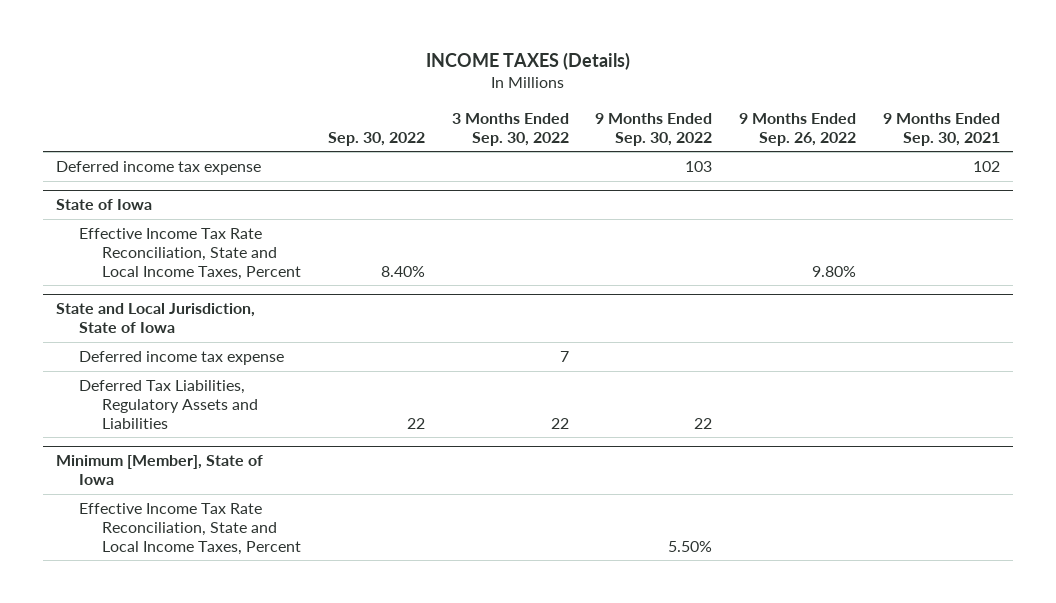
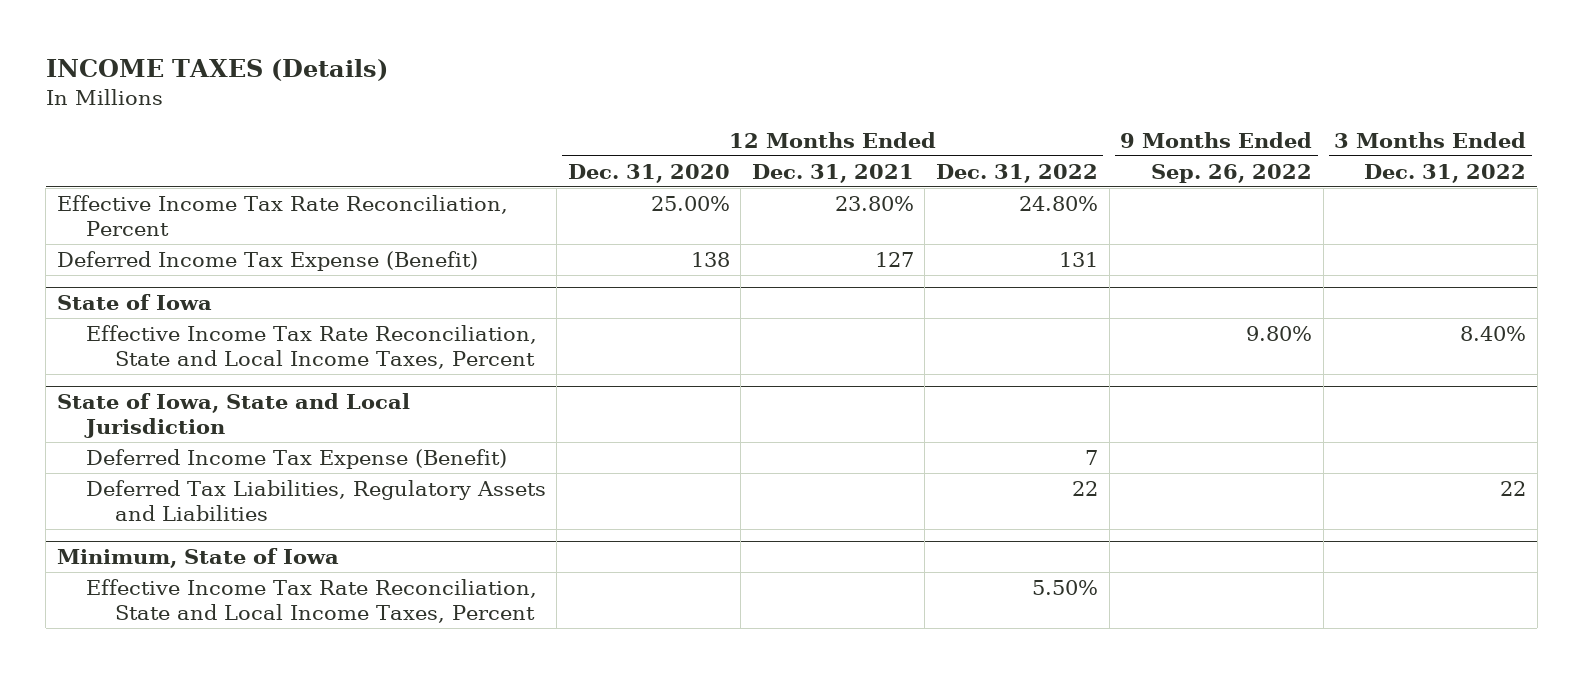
- | Sep. 30, 2022 | 3 Months Ended Sep. 30, 2022 | 9 Months Ended Sep. 30, 2022 | 9 Months Ended Sep. 26, 2022 | 9 Months Ended Sep. 30, 2021
+ | 12 Months Ended Dec. 31, 2020 | 12 Months Ended Dec. 31, 2021 | 12 Months Ended Dec. 31, 2022 | 9 Months Ended Sep. 26, 2022 | 3 Months Ended Dec. 31, 2022
- Deferred income tax expense | | | 103 | | 102
+ Effective Income Tax Rate Reconciliation, Percent | 25.00% | 23.80% | 24.80% | |
+ Deferred Income Tax Expense (Benefit) | 138 | 127 | 131 | |
- State and Local Jurisdiction, State of Iowa
- Deferred income tax expense | | 7 | | |
+ State of Iowa, State and Local Jurisdiction
+ Deferred Income Tax Expense (Benefit) | | | 7 | |
- Minimum [Member], State of Iowa
+ Minimum, State of Iowa

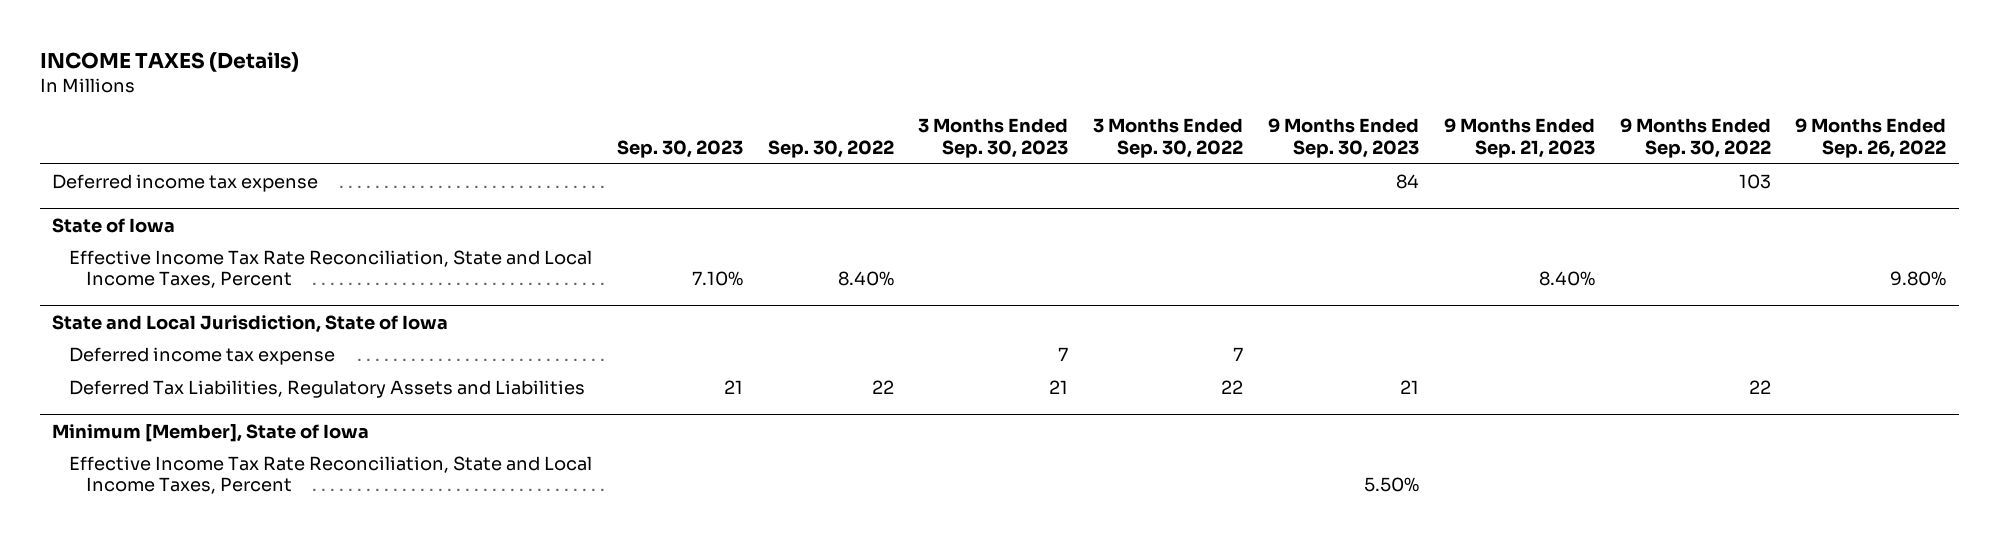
- | 12 Months Ended Dec. 31, 2020 | 12 Months Ended Dec. 31, 2021 | 12 Months Ended Dec. 31, 2022 | 9 Months Ended Sep. 26, 2022 | 3 Months Ended Dec. 31, 2022
+ | Sep. 30, 2023 | Sep. 30, 2022 | 3 Months Ended Sep. 30, 2023 | 3 Months Ended Sep. 30, 2022 | 9 Months Ended Sep. 30, 2023 | 9 Months Ended Sep. 21, 2023 | 9 Months Ended Sep. 30, 2022 | 9 Months Ended Sep. 26, 2022
- Effective Income Tax Rate Reconciliation, Percent | 25.00% | 23.80% | 24.80% | |
- Deferred Income Tax Expense (Benefit) | 138 | 127 | 131 | |
+ Deferred income tax expense | | | | | 84 | | 103 |
- State of Iowa, State and Local Jurisdiction
- Deferred Income Tax Expense (Benefit) | | | 7 | |
+ State and Local Jurisdiction, State of Iowa
+ Deferred income tax expense | | | 7 | 7 | | | |
- Minimum, State of Iowa
+ Minimum [Member], State of Iowa

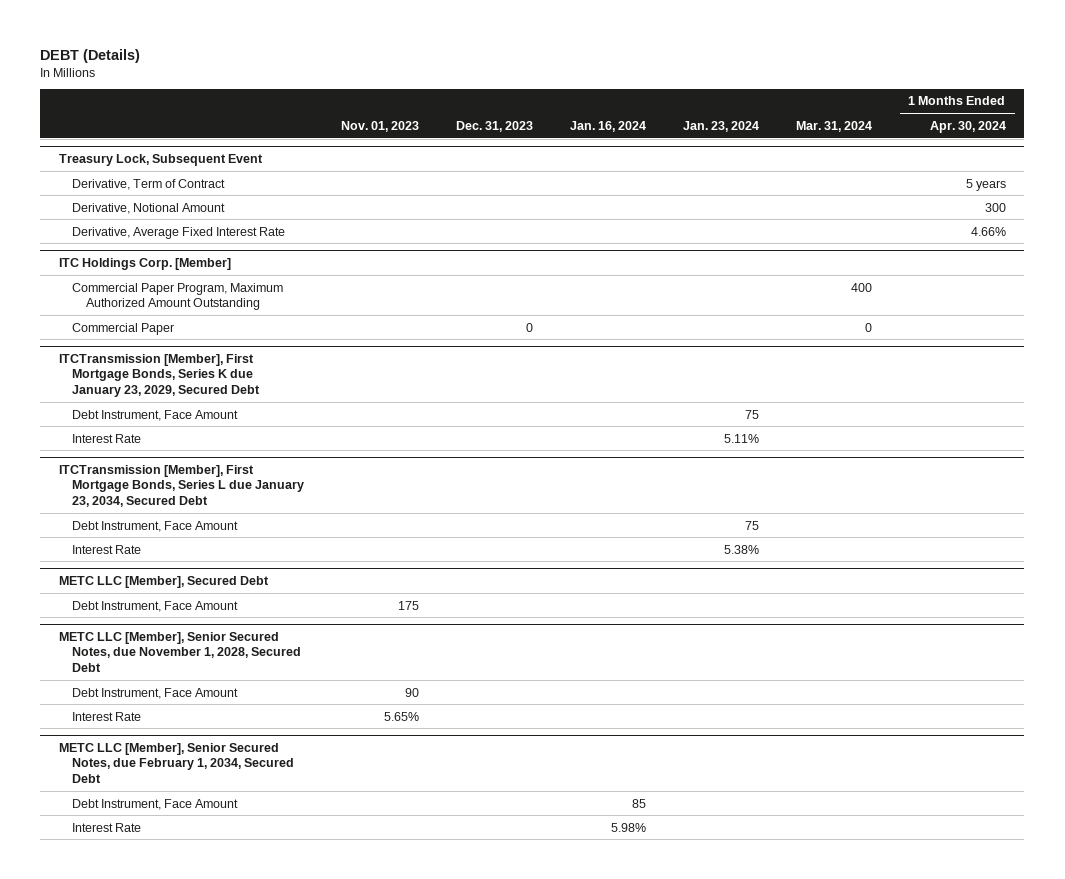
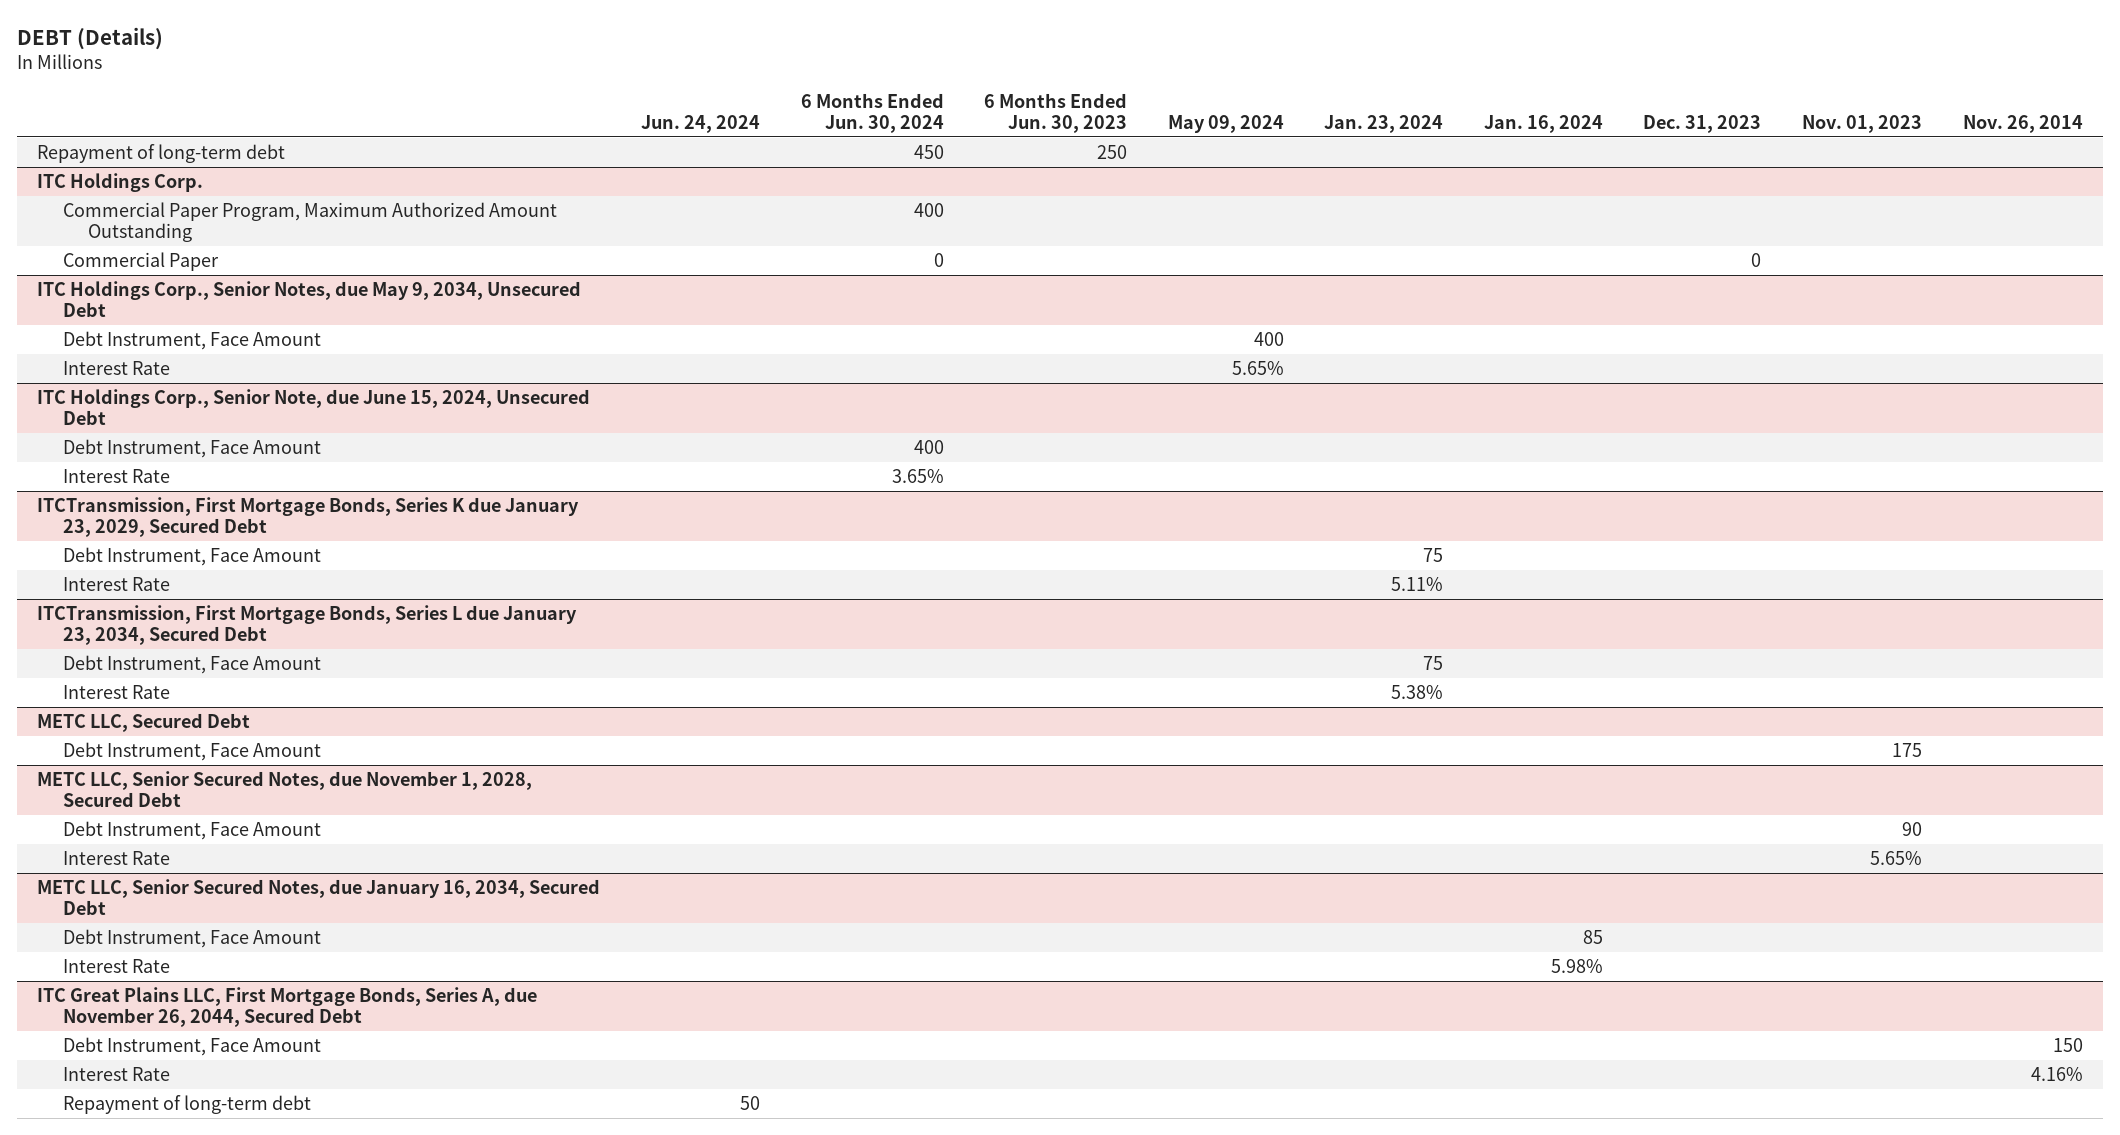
- | Nov. 01, 2023 | Dec. 31, 2023 | Jan. 16, 2024 | Jan. 23, 2024 | Mar. 31, 2024 | 1 Months Ended Apr. 30, 2024
+ | Jun. 24, 2024 | 6 Months Ended Jun. 30, 2024 | 6 Months Ended Jun. 30, 2023 | May 09, 2024 | Jan. 23, 2024 | Jan. 16, 2024 | Dec. 31, 2023 | Nov. 01, 2023 | Nov. 26, 2014
- Treasury Lock, Subsequent Event
- Derivative, Term of Contract | | | | | | 5 years
- Derivative, Notional Amount | | | | | | 300
- Derivative, Average Fixed Interest Rate | | | | | | 4.66%
- ITC Holdings Corp. [Member]
+ Repayment of long-term debt | | 450 | 250 | | | | | |
+ ITC Holdings Corp.
- ITCTransmission [Member], First Mortgage Bonds, Series K due January 23, 2029, Secured Debt
+ ITC Holdings Corp., Senior Notes, due May 9, 2034, Unsecured Debt
+ Debt Instrument, Face Amount | | | | 400 | | | | |
+ Interest Rate | | | | 5.65% | | | | |
+ ITC Holdings Corp., Senior Note, due June 15, 2024, Unsecured Debt
+ Debt Instrument, Face Amount | | 400 | | | | | | |
+ Interest Rate | | 3.65% | | | | | | |
+ ITCTransmission, First Mortgage Bonds, Series K due January 23, 2029, Secured Debt
- ITCTransmission [Member], First Mortgage Bonds, Series L due January 23, 2034, Secured Debt
+ ITCTransmission, First Mortgage Bonds, Series L due January 23, 2034, Secured Debt
- METC LLC [Member], Secured Debt
+ METC LLC, Secured Debt
- METC LLC [Member], Senior Secured Notes, due November 1, 2028, Secured Debt
+ METC LLC, Senior Secured Notes, due November 1, 2028, Secured Debt
- METC LLC [Member], Senior Secured Notes, due February 1, 2034, Secured Debt
+ METC LLC, Senior Secured Notes, due January 16, 2034, Secured Debt
+ ITC Great Plains LLC, First Mortgage Bonds, Series A, due November 26, 2044, Secured Debt
+ Debt Instrument, Face Amount | | | | | | | | | 150
+ Interest Rate | | | | | | | | | 4.16%
+ Repayment of long-term debt | 50 | | | | | | | |

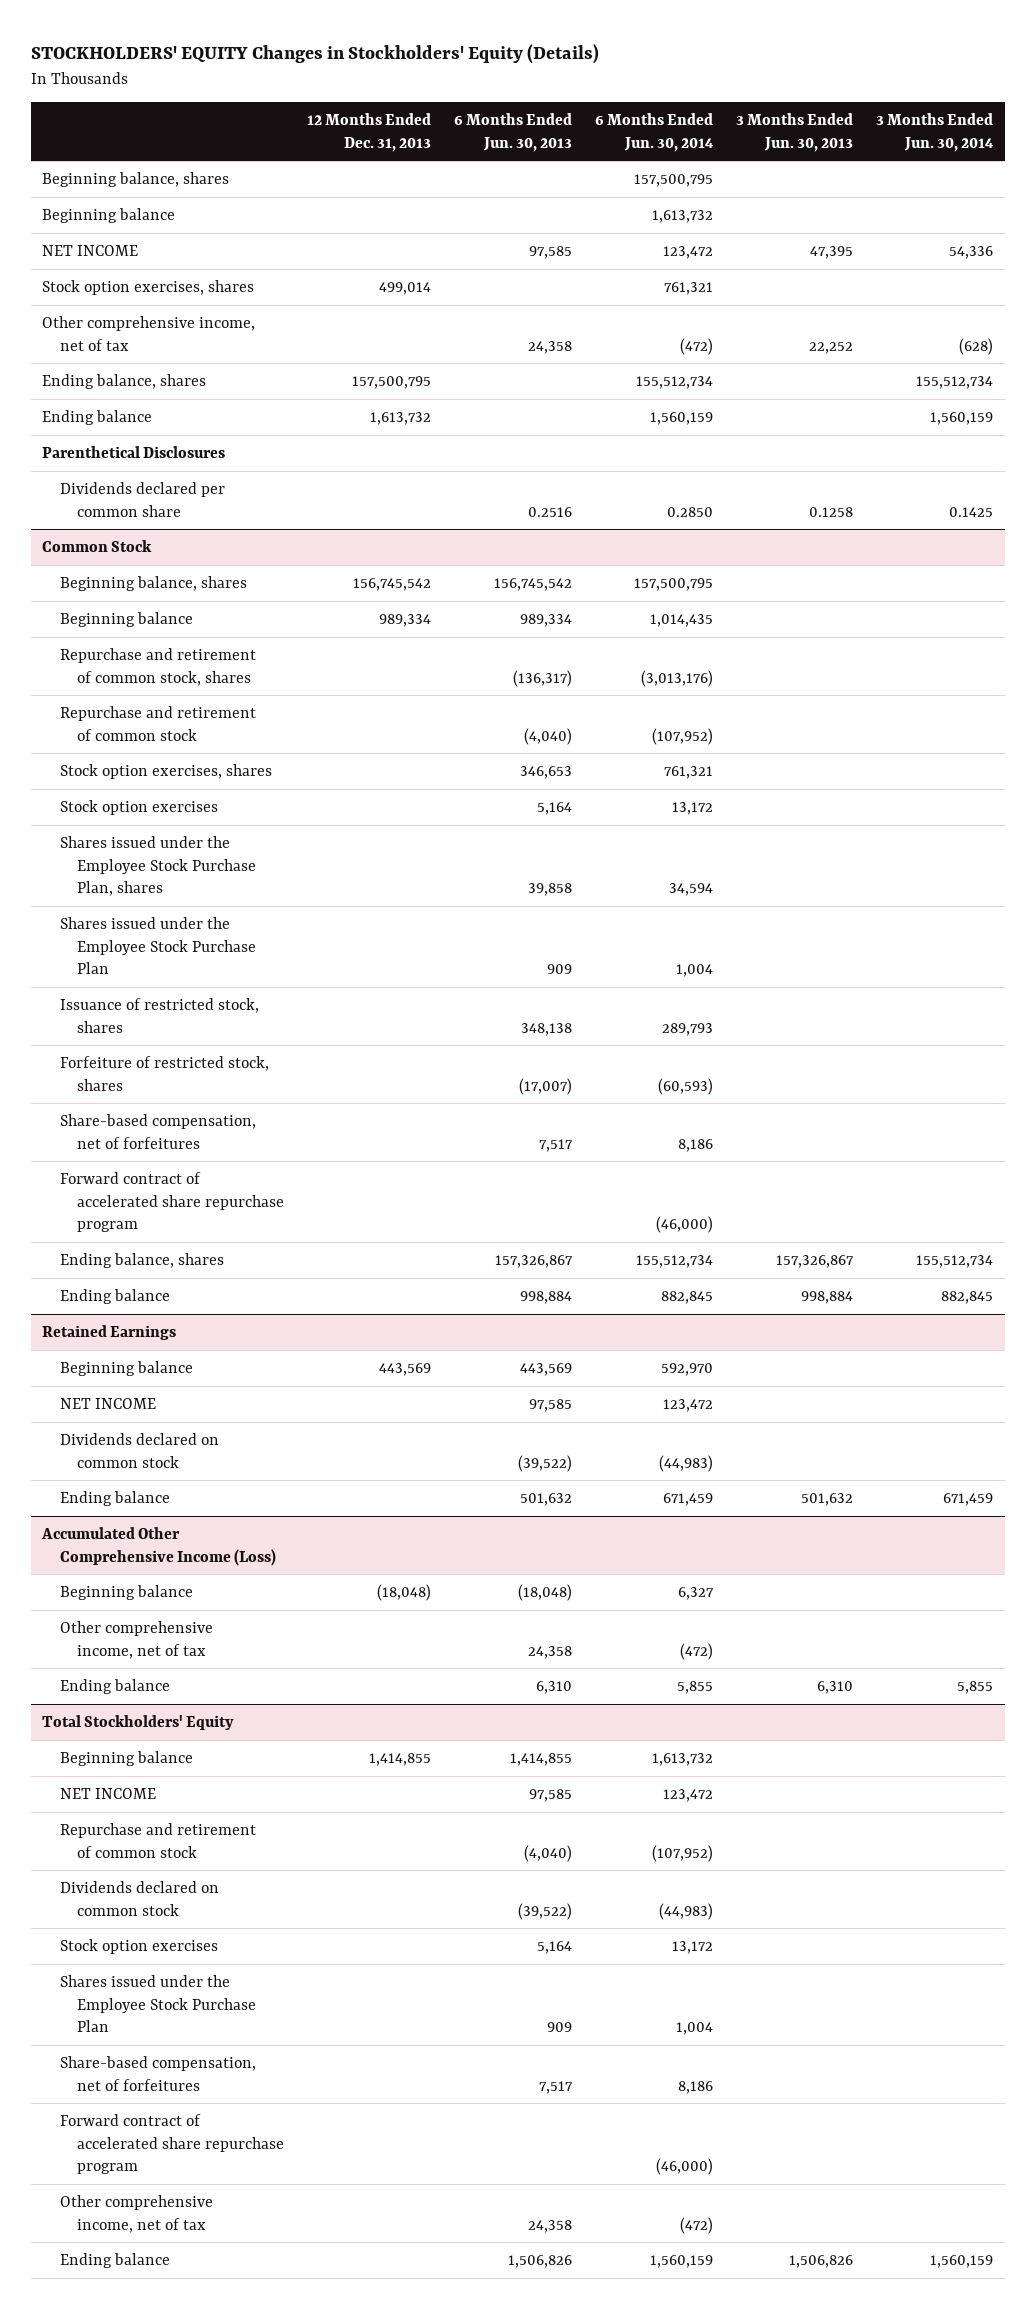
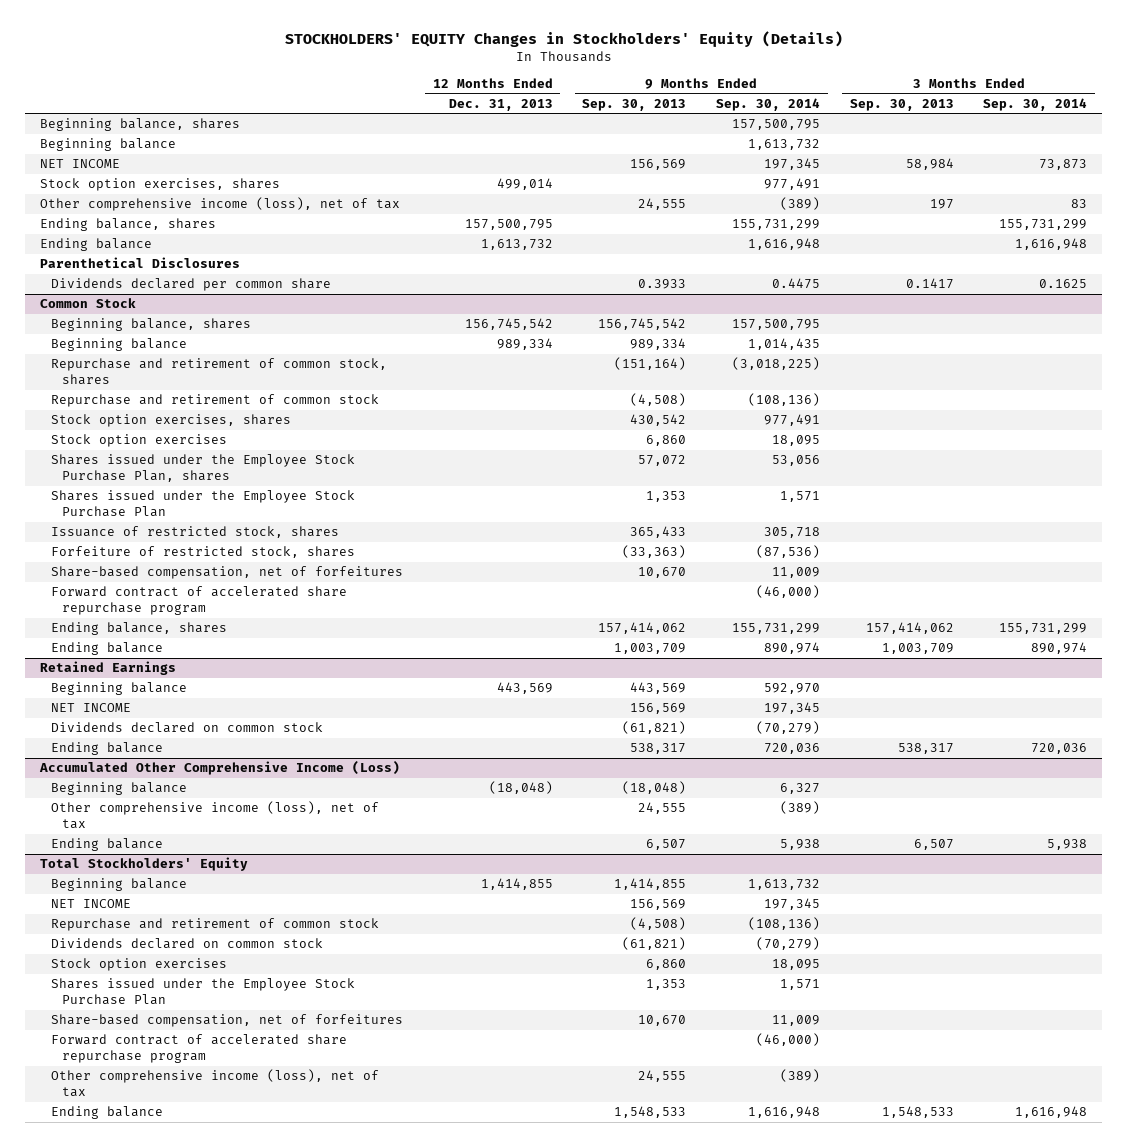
- | 12 Months Ended Dec. 31, 2013 | 6 Months Ended Jun. 30, 2013 | 6 Months Ended Jun. 30, 2014 | 3 Months Ended Jun. 30, 2013 | 3 Months Ended Jun. 30, 2014
+ | 12 Months Ended Dec. 31, 2013 | 9 Months Ended Sep. 30, 2013 | 9 Months Ended Sep. 30, 2014 | 3 Months Ended Sep. 30, 2013 | 3 Months Ended Sep. 30, 2014
- Other comprehensive income, net of tax | | 24,358 | (472) | 22,252 | (628)
+ Other comprehensive income (loss), net of tax | | 24,555 | (389) | 197 | 83
@ Accumulated Other Comprehensive Income (Loss)
- Other comprehensive income, net of tax | | 24,358 | (472) | |
+ Other comprehensive income (loss), net of tax | | 24,555 | (389) | |
@ Total Stockholders' Equity
- Other comprehensive income, net of tax | | 24,358 | (472) | |
+ Other comprehensive income (loss), net of tax | | 24,555 | (389) | |

